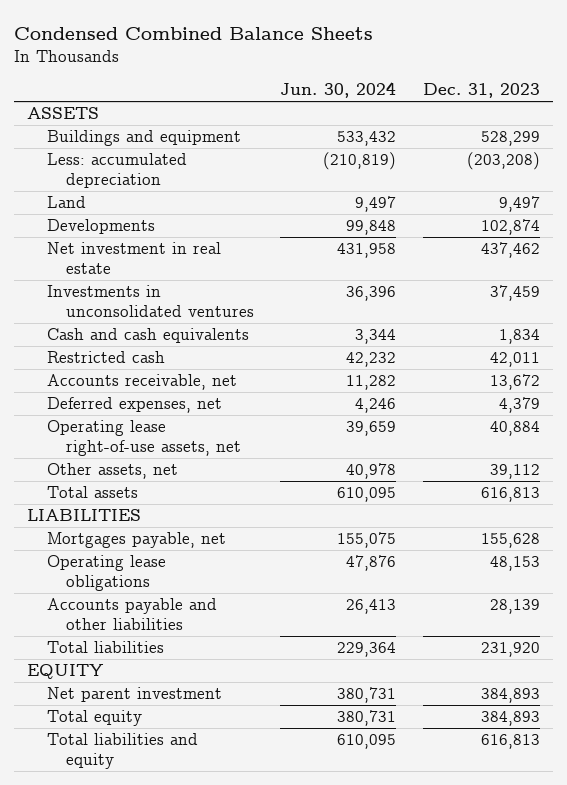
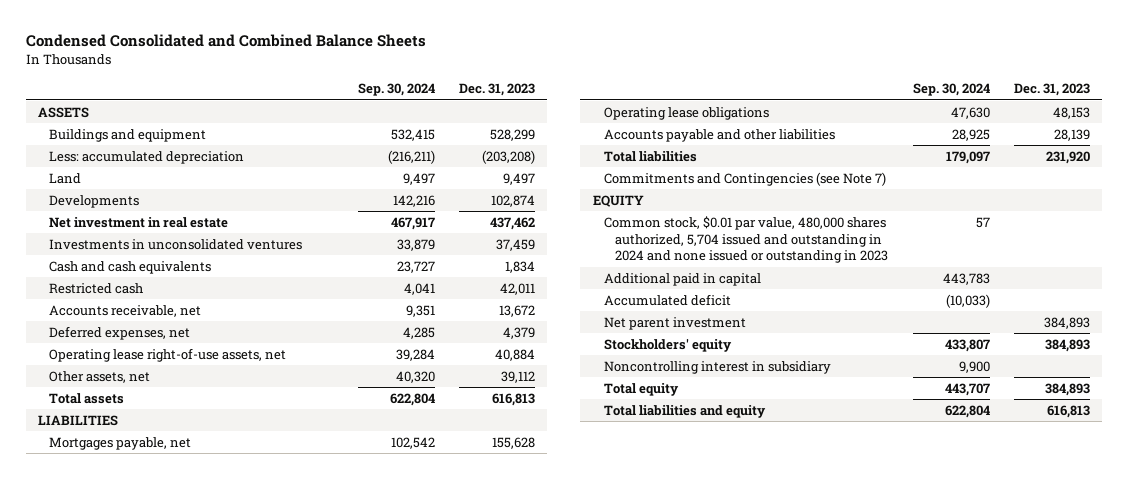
- Condensed Combined Balance Sheets
+ Condensed Consolidated and Combined Balance Sheets
- | Jun. 30, 2024 | Dec. 31, 2023
+ | Sep. 30, 2024 | Dec. 31, 2023
+ Commitments and Contingencies (see Note 7)
+ Common stock, $0.01 par value, 480,000 shares authorized, 5,704 issued and outstanding in 2024 and none issued or outstanding in 2023 | 57 |
+ Additional paid in capital | 443,783 |
+ Accumulated deficit | (10,033) |
+ Stockholders' equity | 433,807 | 384,893
+ Noncontrolling interest in subsidiary | 9,900 |

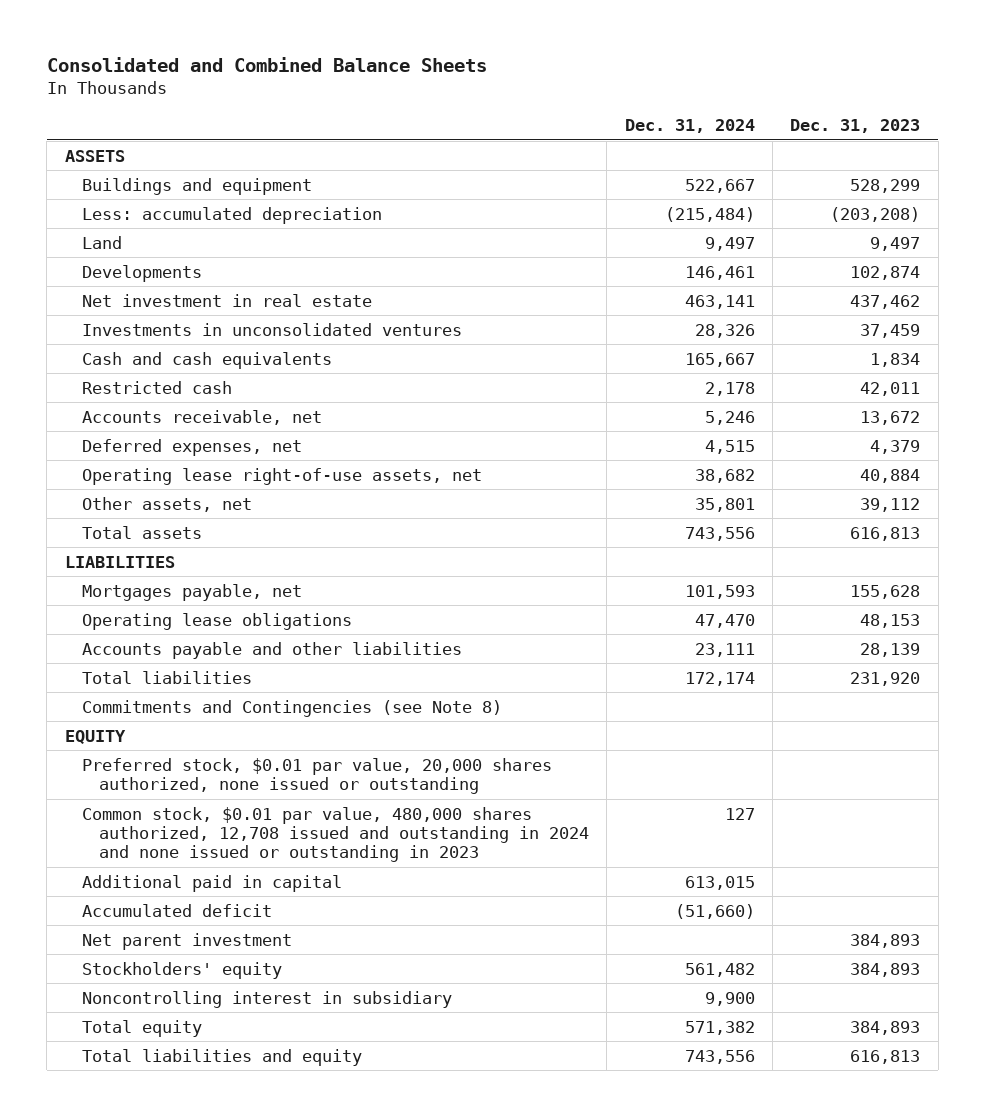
- Condensed Consolidated and Combined Balance Sheets
+ Consolidated and Combined Balance Sheets
- | Sep. 30, 2024 | Dec. 31, 2023
+ | Dec. 31, 2024 | Dec. 31, 2023
- Commitments and Contingencies (see Note 7)
+ Commitments and Contingencies (see Note 8)
- Common stock, $0.01 par value, 480,000 shares authorized, 5,704 issued and outstanding in 2024 and none issued or outstanding in 2023 | 57 |
+ Preferred stock, $0.01 par value, 20,000 shares authorized, none issued or outstanding
+ Common stock, $0.01 par value, 480,000 shares authorized, 12,708 issued and outstanding in 2024 and none issued or outstanding in 2023 | 127 |

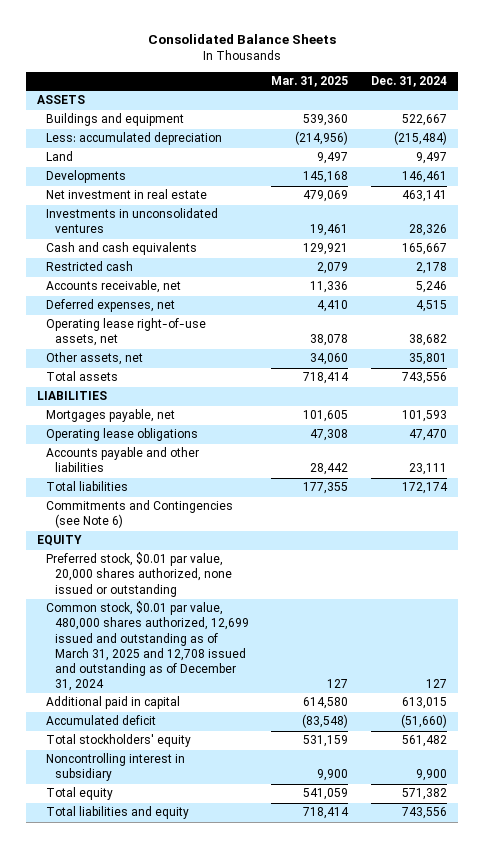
- Consolidated and Combined Balance Sheets
+ Consolidated Balance Sheets
- | Dec. 31, 2024 | Dec. 31, 2023
+ | Mar. 31, 2025 | Dec. 31, 2024
- Commitments and Contingencies (see Note 8)
+ Commitments and Contingencies (see Note 6)
- Common stock, $0.01 par value, 480,000 shares authorized, 12,708 issued and outstanding in 2024 and none issued or outstanding in 2023 | 127 |
+ Common stock, $0.01 par value, 480,000 shares authorized, 12,699 issued and outstanding as of March 31, 2025 and 12,708 issued and outstanding as of December 31, 2024 | 127 | 127
- Net parent investment | | 384,893
- Stockholders' equity | 561,482 | 384,893
+ Total stockholders' equity | 531,159 | 561,482

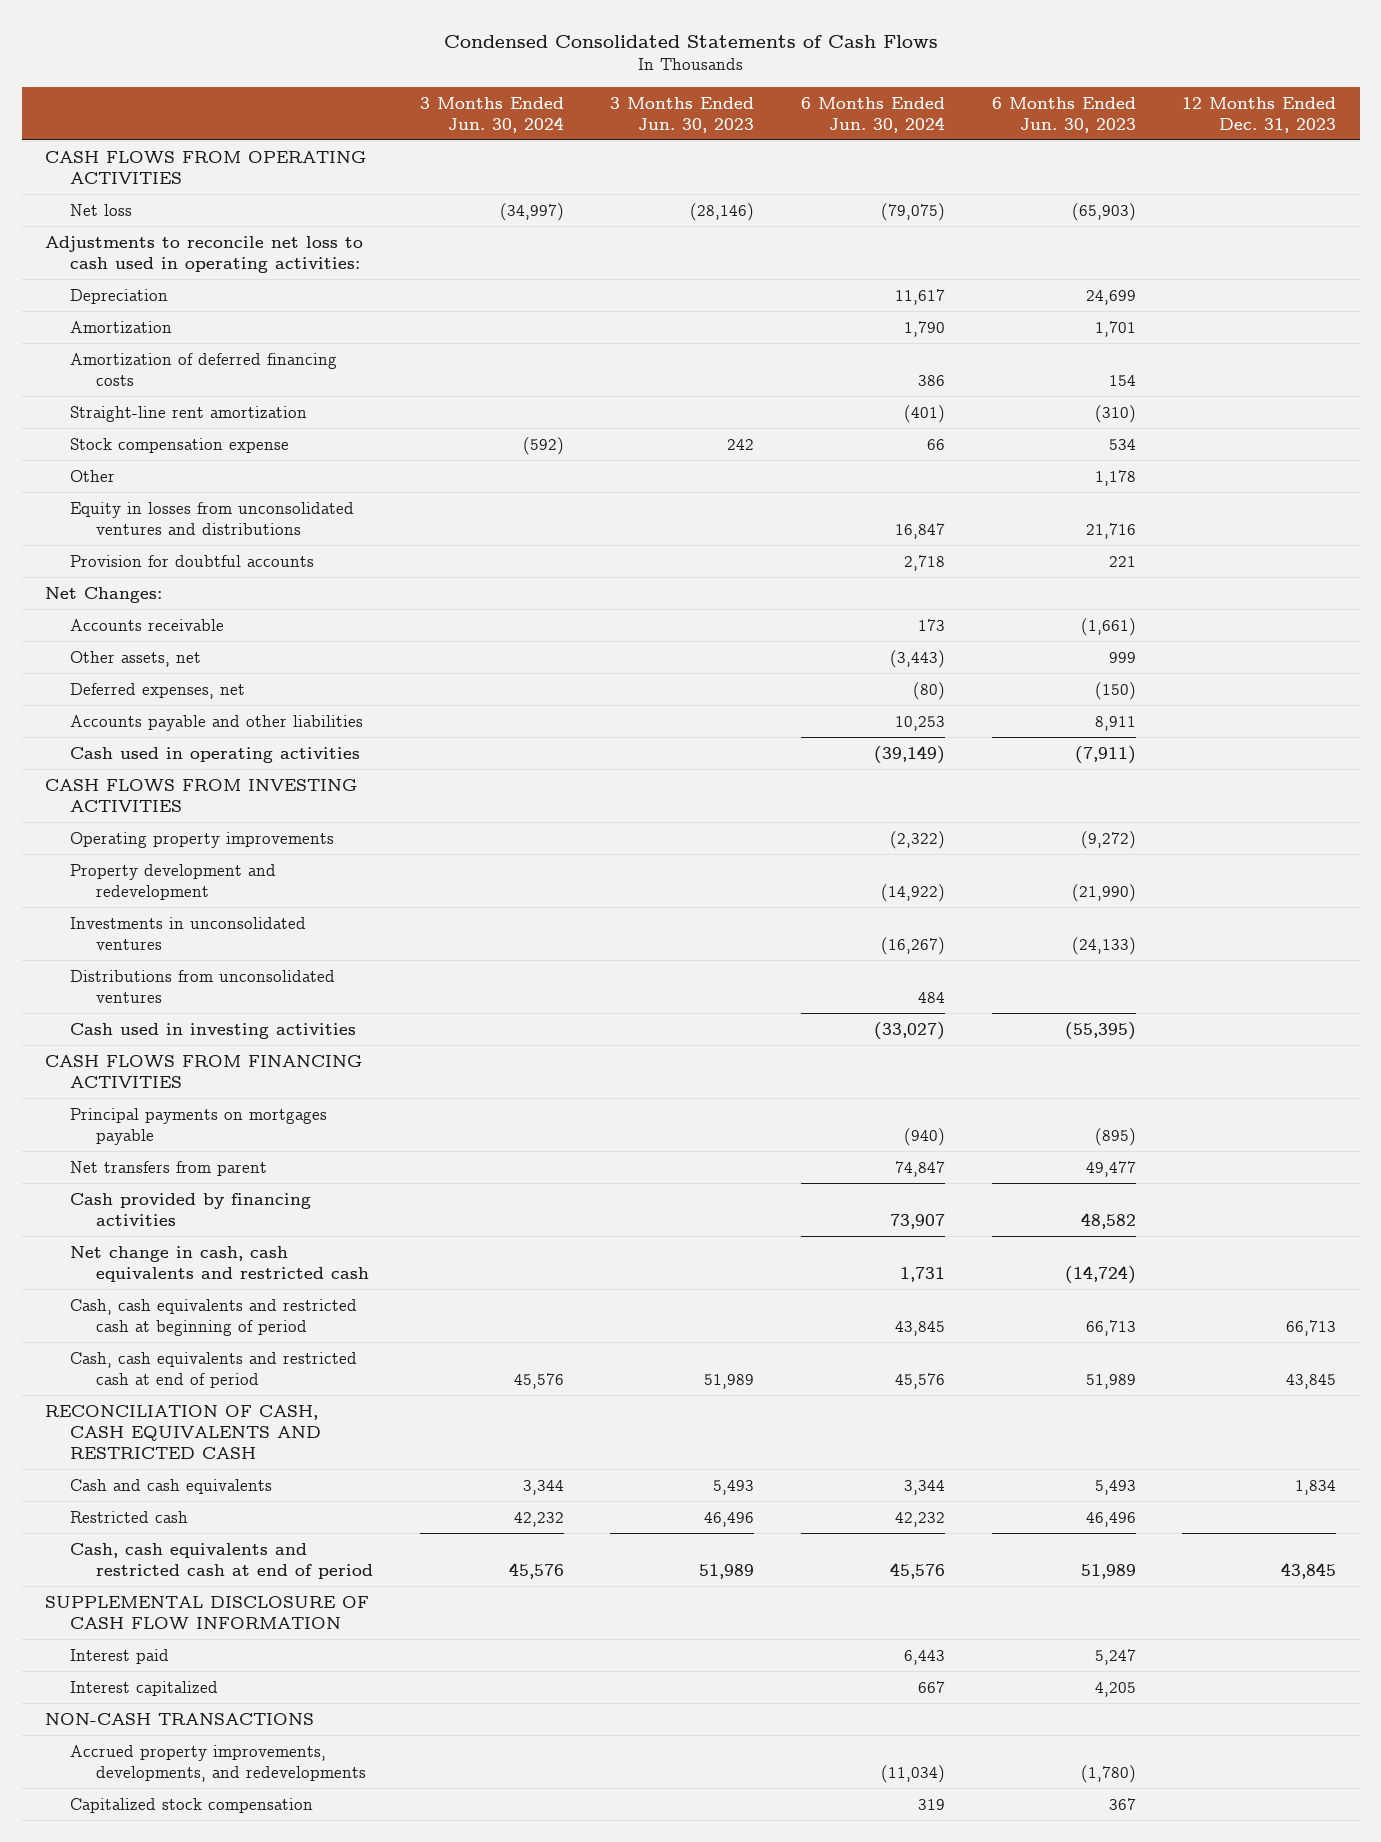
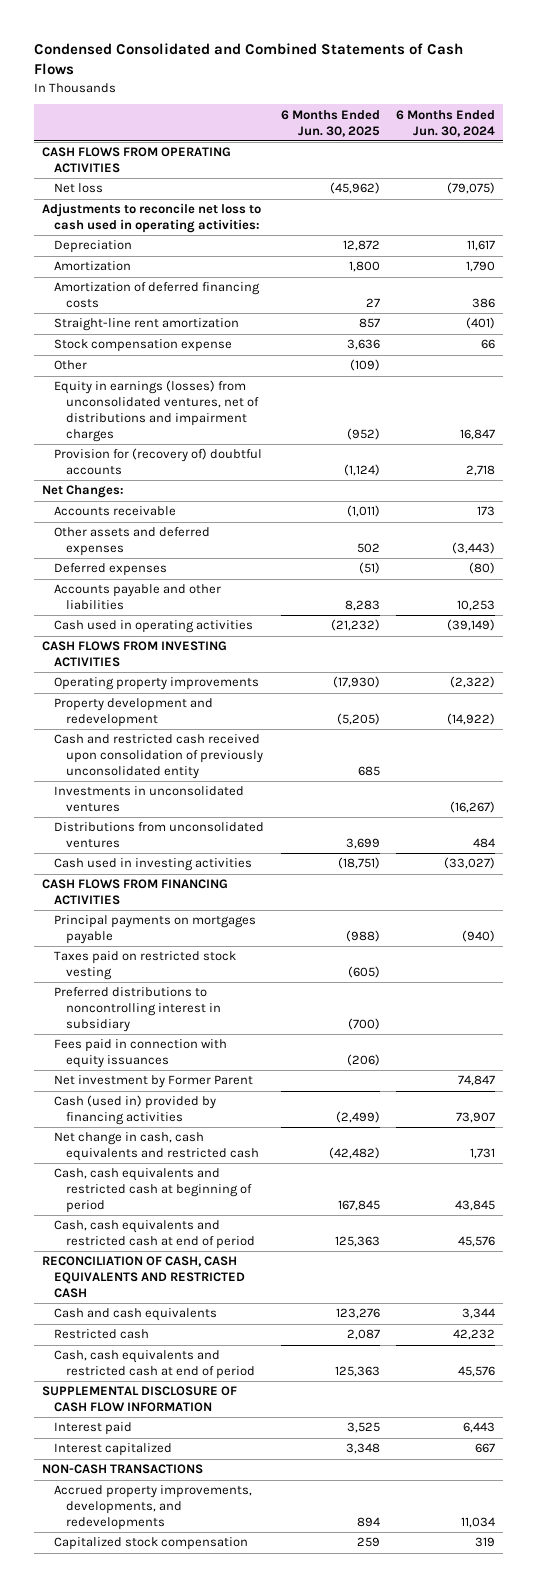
- Condensed Consolidated Statements of Cash Flows
+ Condensed Consolidated and Combined Statements of Cash Flows
- | 3 Months Ended Jun. 30, 2024 | 3 Months Ended Jun. 30, 2023 | 6 Months Ended Jun. 30, 2024 | 6 Months Ended Jun. 30, 2023 | 12 Months Ended Dec. 31, 2023
+ | 6 Months Ended Jun. 30, 2025 | 6 Months Ended Jun. 30, 2024
- Equity in losses from unconsolidated ventures and distributions | | | 16,847 | 21,716 |
- Provision for doubtful accounts | | | 2,718 | 221 |
+ Equity in earnings (losses) from unconsolidated ventures, net of distributions and impairment charges | (952) | 16,847
+ Provision for (recovery of) doubtful accounts | (1,124) | 2,718
- Other assets, net | | | (3,443) | 999 |
- Deferred expenses, net | | | (80) | (150) |
+ Other assets and deferred expenses | 502 | (3,443)
+ Deferred expenses | (51) | (80)
+ Cash and restricted cash received upon consolidation of previously unconsolidated entity | 685 |
- Net transfers from parent | | | 74,847 | 49,477 |
- Cash provided by financing activities | | | 73,907 | 48,582 |
+ Taxes paid on restricted stock vesting | (605) |
+ Preferred distributions to noncontrolling interest in subsidiary | (700) |
+ Fees paid in connection with equity issuances | (206) |
+ Net investment by Former Parent | | 74,847
+ Cash (used in) provided by financing activities | (2,499) | 73,907
- Accrued property improvements, developments, and redevelopments | | | (11,034) | (1,780) |
+ Accrued property improvements, developments, and redevelopments | 894 | 11,034

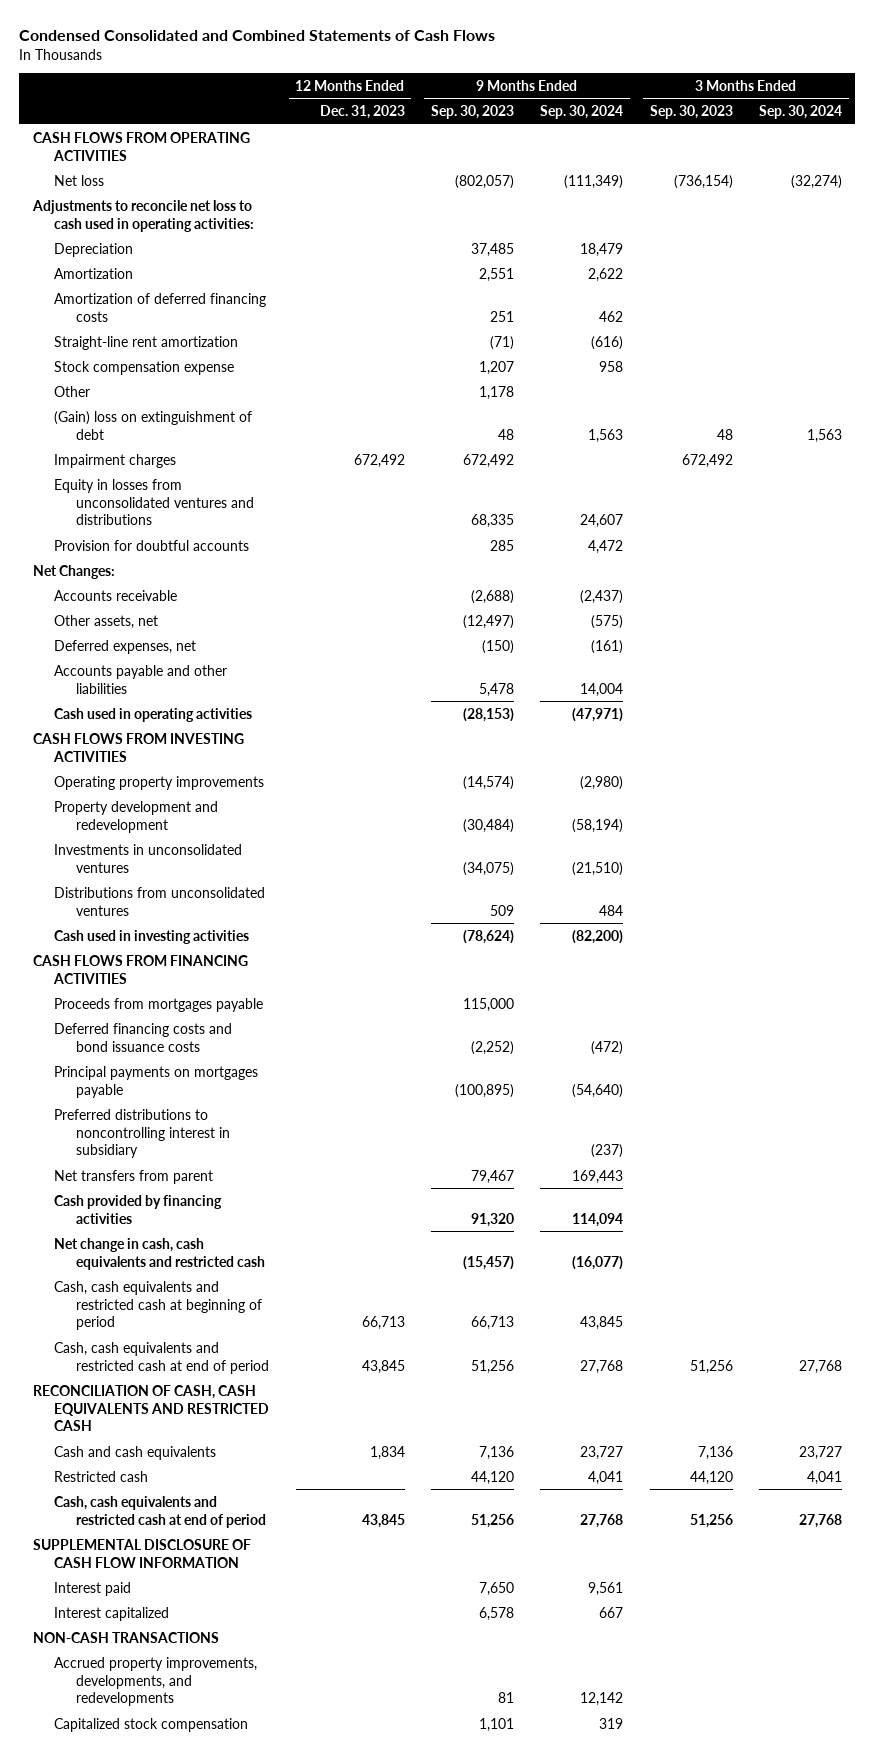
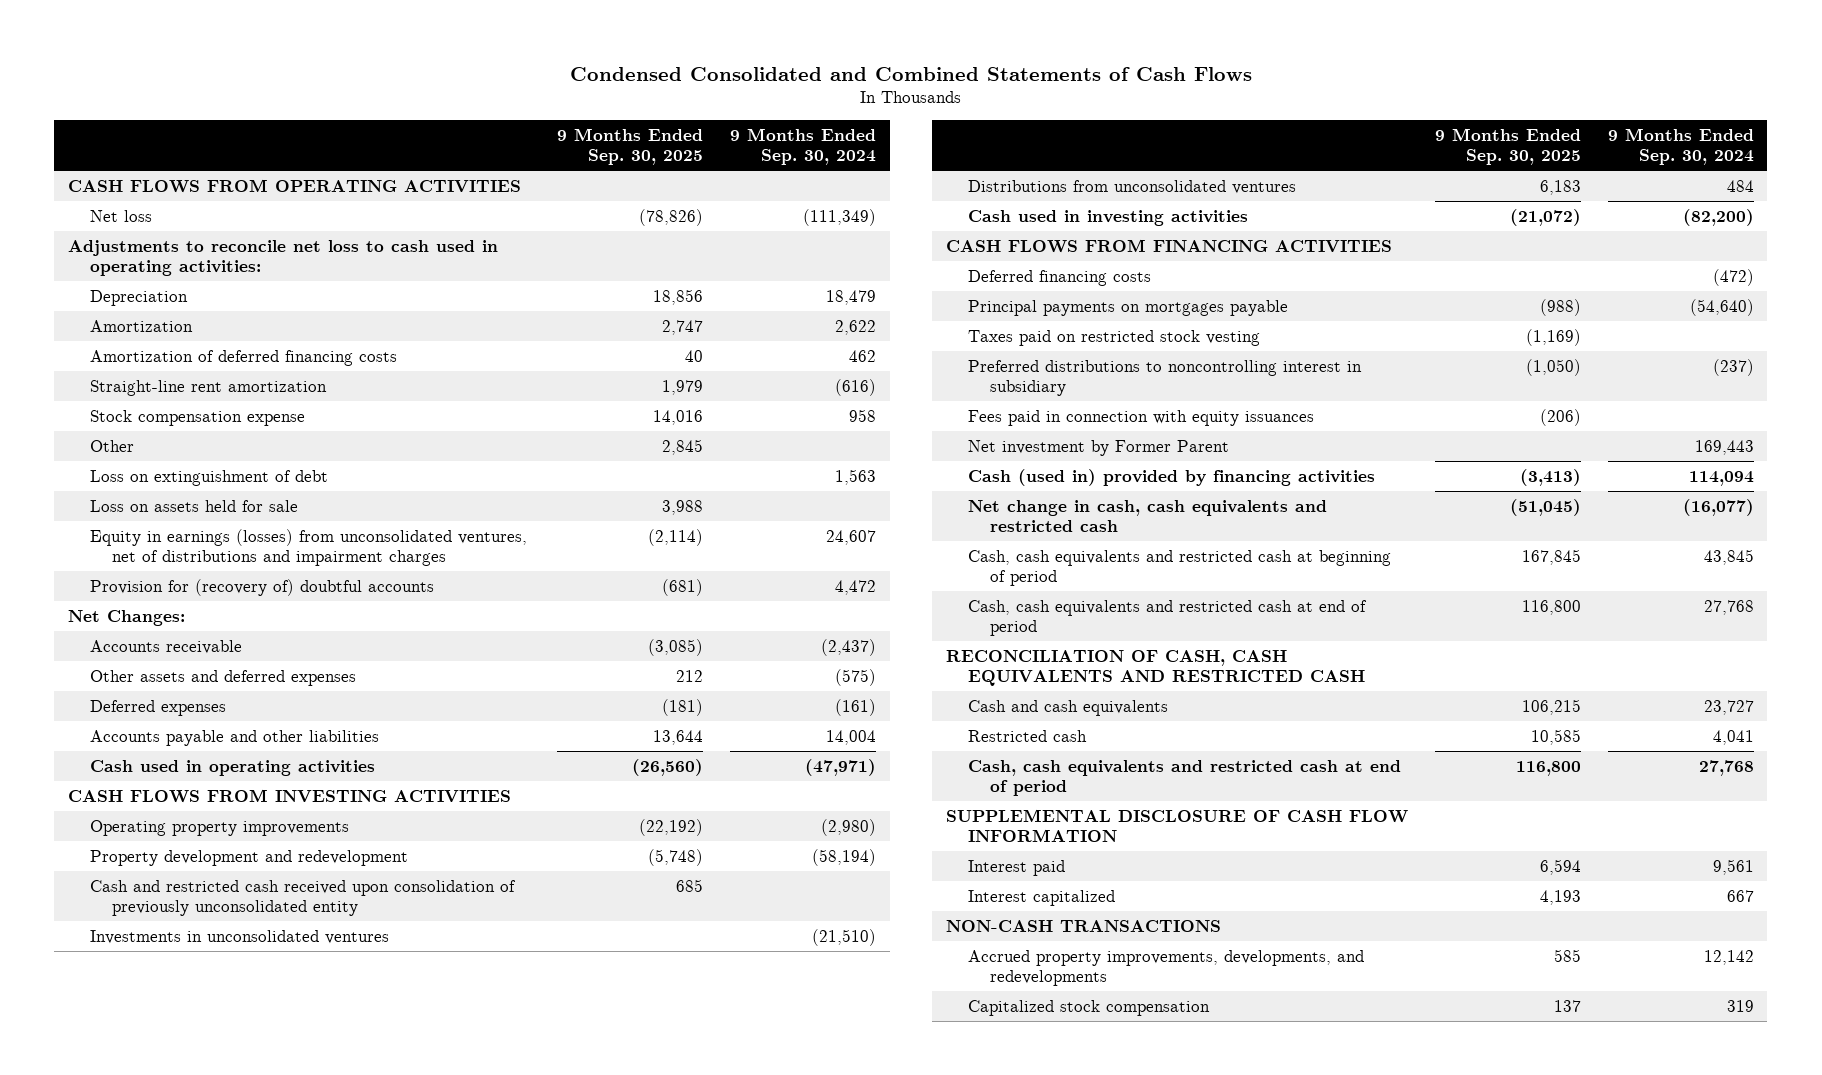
- | 12 Months Ended Dec. 31, 2023 | 9 Months Ended Sep. 30, 2023 | 9 Months Ended Sep. 30, 2024 | 3 Months Ended Sep. 30, 2023 | 3 Months Ended Sep. 30, 2024
+ | 9 Months Ended Sep. 30, 2025 | 9 Months Ended Sep. 30, 2024
- (Gain) loss on extinguishment of debt | | 48 | 1,563 | 48 | 1,563
- Impairment charges | 672,492 | 672,492 | | 672,492 |
- Equity in losses from unconsolidated ventures and distributions | | 68,335 | 24,607 | |
- Provision for doubtful accounts | | 285 | 4,472 | |
+ Loss on extinguishment of debt | | 1,563
+ Loss on assets held for sale | 3,988 |
+ Equity in earnings (losses) from unconsolidated ventures, net of distributions and impairment charges | (2,114) | 24,607
+ Provision for (recovery of) doubtful accounts | (681) | 4,472
- Other assets, net | | (12,497) | (575) | |
- Deferred expenses, net | | (150) | (161) | |
+ Other assets and deferred expenses | 212 | (575)
+ Deferred expenses | (181) | (161)
+ Cash and restricted cash received upon consolidation of previously unconsolidated entity | 685 |
- Proceeds from mortgages payable | | 115,000 | | |
- Deferred financing costs and bond issuance costs | | (2,252) | (472) | |
+ Deferred financing costs | | (472)
+ Taxes paid on restricted stock vesting | (1,169) |
- Net transfers from parent | | 79,467 | 169,443 | |
- Cash provided by financing activities | | 91,320 | 114,094 | |
+ Fees paid in connection with equity issuances | (206) |
+ Net investment by Former Parent | | 169,443
+ Cash (used in) provided by financing activities | (3,413) | 114,094

